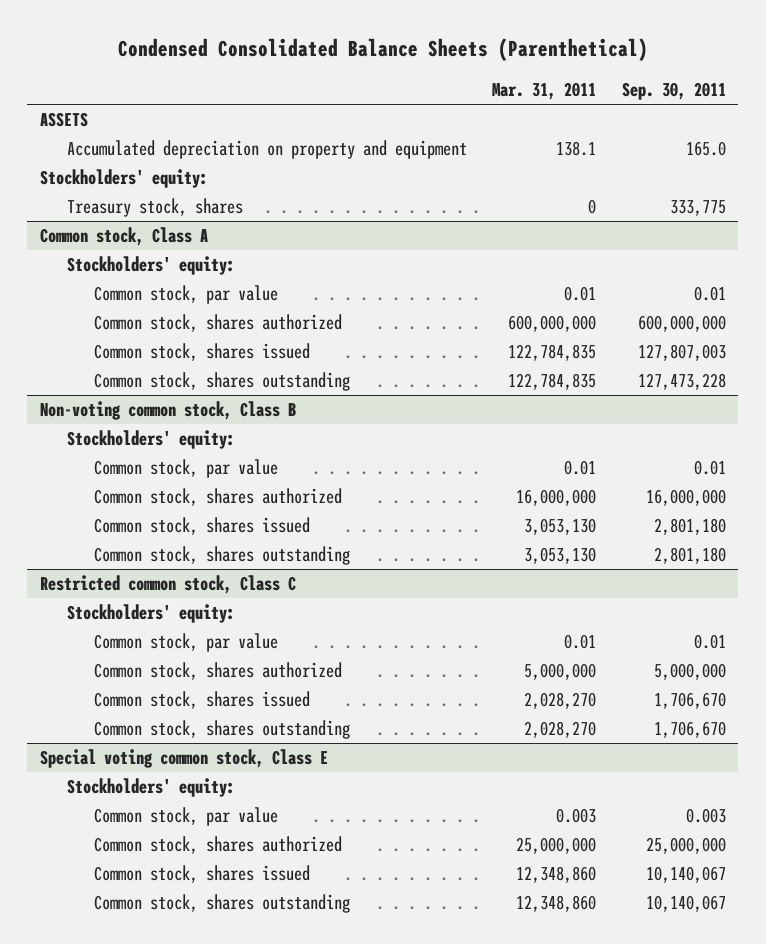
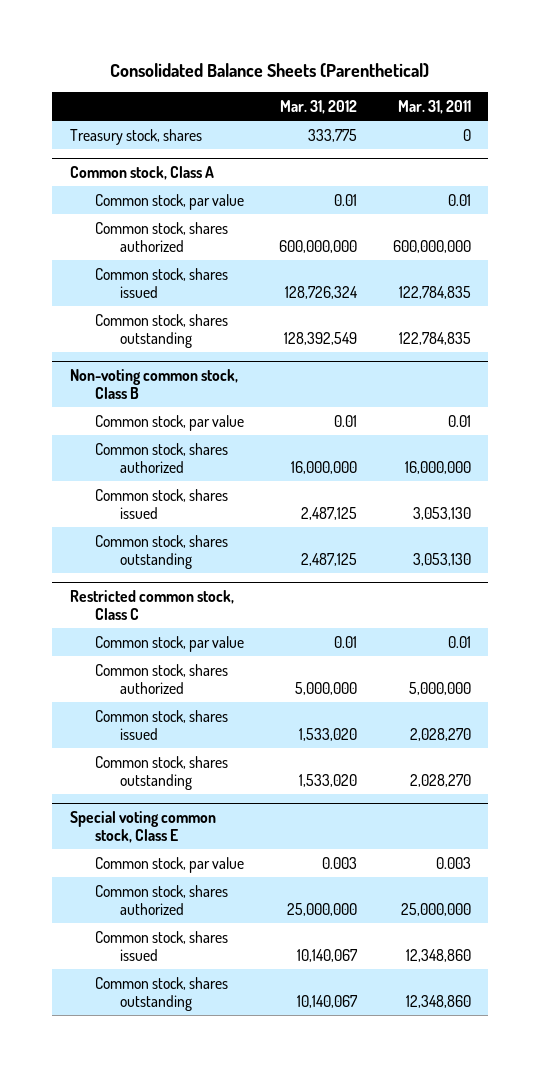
- Condensed Consolidated Balance Sheets (Parenthetical)
+ Consolidated Balance Sheets (Parenthetical)
- | Mar. 31, 2011 | Sep. 30, 2011
+ | Mar. 31, 2012 | Mar. 31, 2011
- ASSETS
- Accumulated depreciation on property and equipment | 138.1 | 165.0
- Stockholders' equity:
@ Common stock, Class A
- Stockholders' equity:
@ Non-voting common stock, Class B
- Stockholders' equity:
@ Restricted common stock, Class C
- Stockholders' equity:
@ Special voting common stock, Class E
- Stockholders' equity:

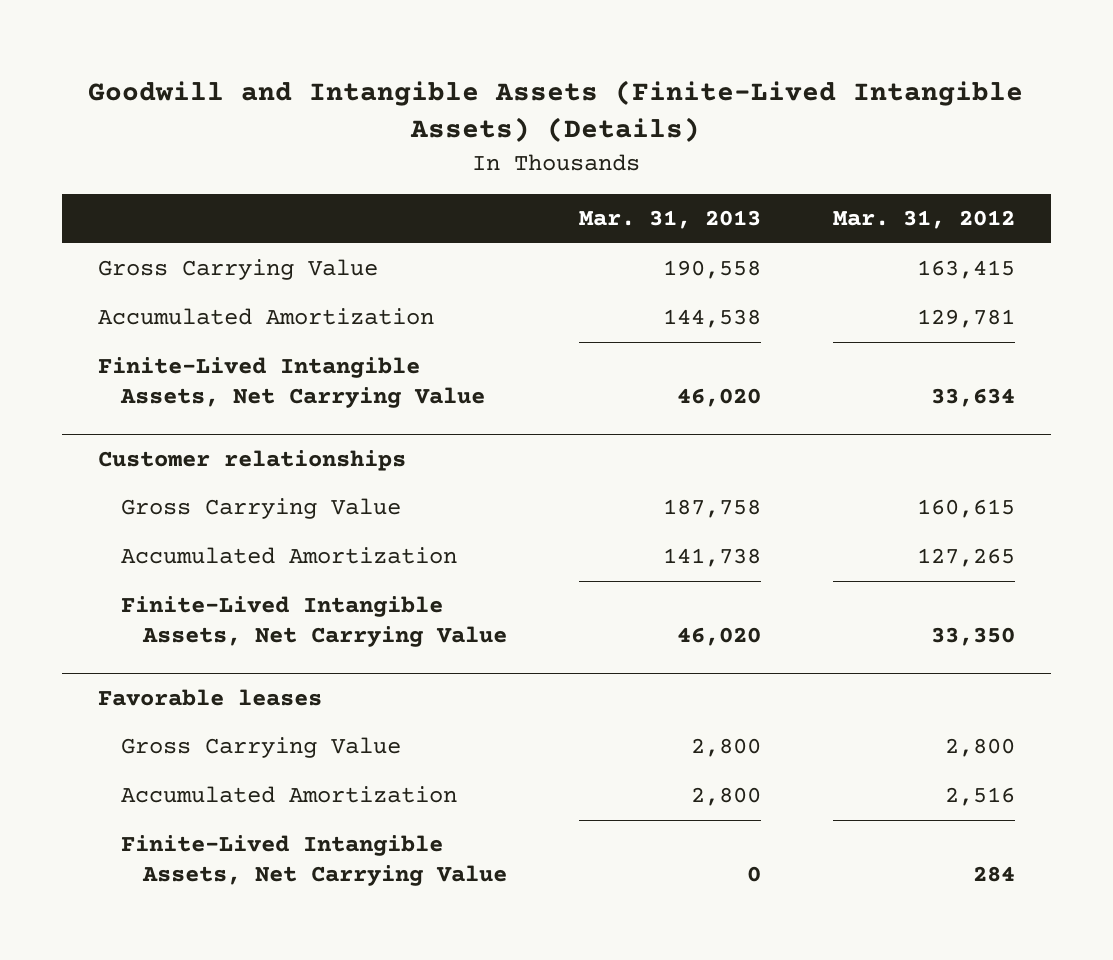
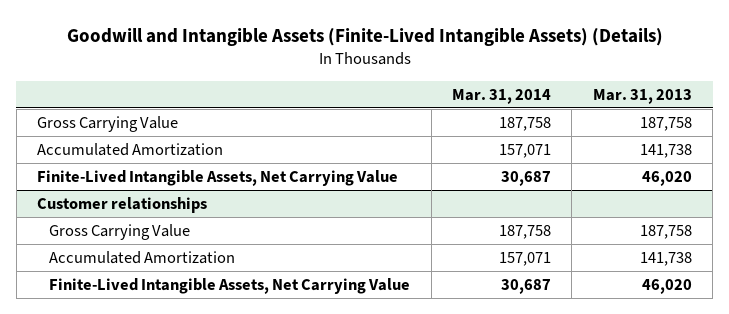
- | Mar. 31, 2013 | Mar. 31, 2012
+ | Mar. 31, 2014 | Mar. 31, 2013
- Gross Carrying Value | 190,558 | 163,415
- Accumulated Amortization | 144,538 | 129,781
+ Gross Carrying Value | 187,758 | 187,758
+ Accumulated Amortization | 157,071 | 141,738
- Favorable leases
- Gross Carrying Value | 2,800 | 2,800
- Accumulated Amortization | 2,800 | 2,516
- Finite-Lived Intangible Assets, Net Carrying Value | 0 | 284

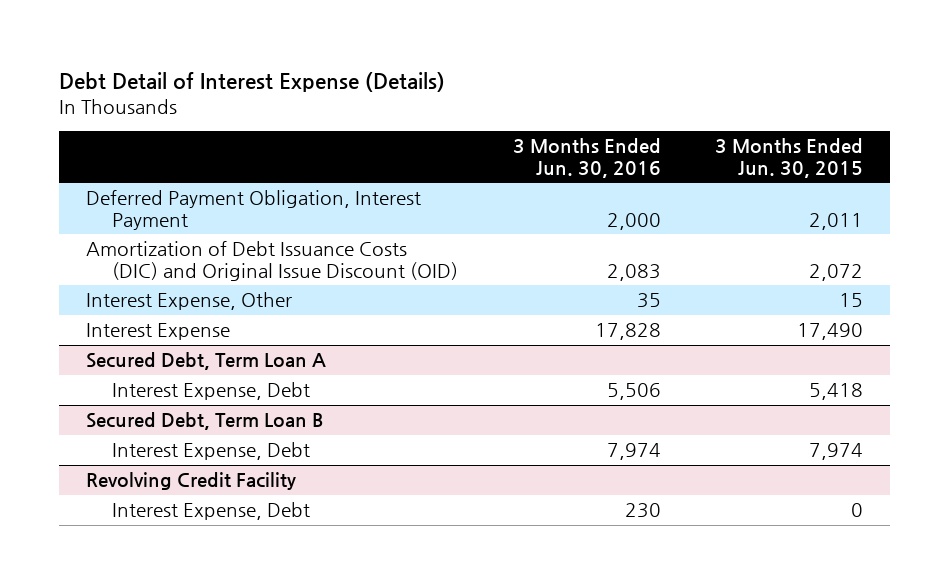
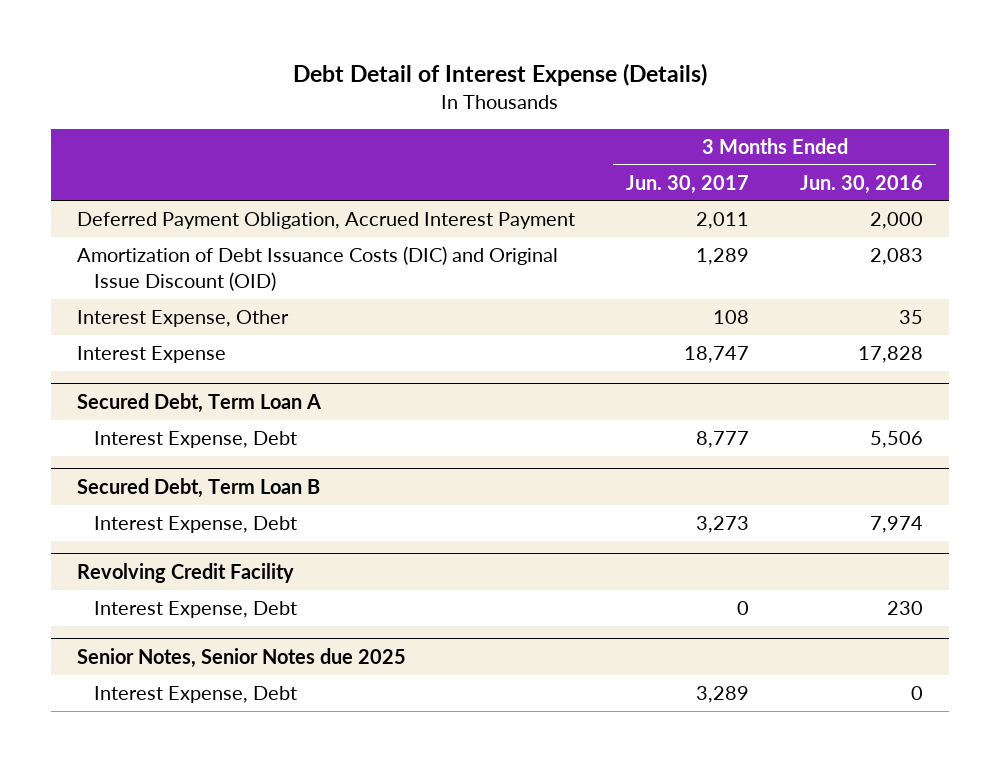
- | 3 Months Ended Jun. 30, 2016 | 3 Months Ended Jun. 30, 2015
+ | 3 Months Ended Jun. 30, 2017 | 3 Months Ended Jun. 30, 2016
- Deferred Payment Obligation, Interest Payment | 2,000 | 2,011
+ Deferred Payment Obligation, Accrued Interest Payment | 2,011 | 2,000
+ Senior Notes, Senior Notes due 2025
+ Interest Expense, Debt | 3,289 | 0

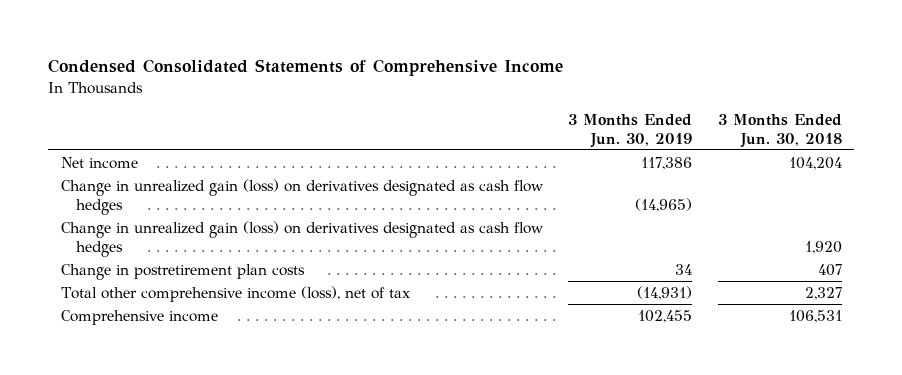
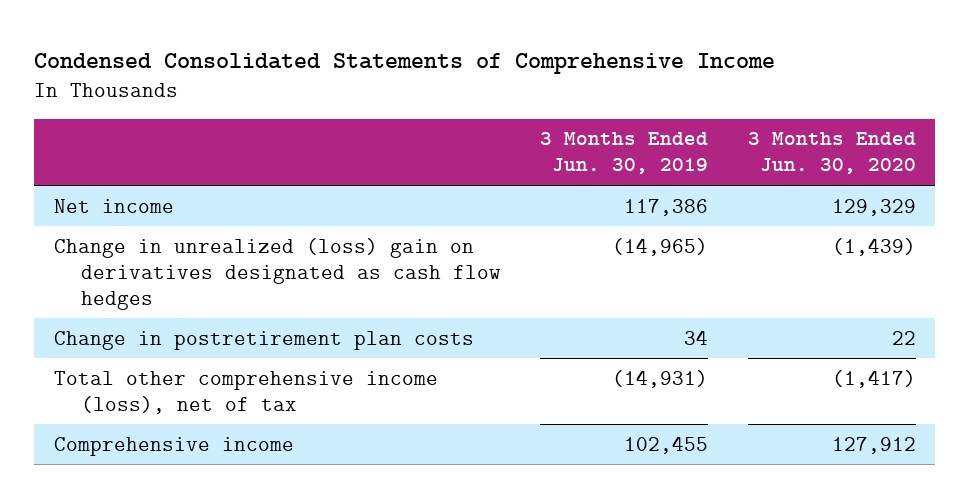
- | 3 Months Ended Jun. 30, 2019 | 3 Months Ended Jun. 30, 2018
+ | 3 Months Ended Jun. 30, 2019 | 3 Months Ended Jun. 30, 2020
- Change in unrealized gain (loss) on derivatives designated as cash flow hedges | (14,965) |
- Change in unrealized gain (loss) on derivatives designated as cash flow hedges | | 1,920
+ Change in unrealized (loss) gain on derivatives designated as cash flow hedges | (14,965) | (1,439)

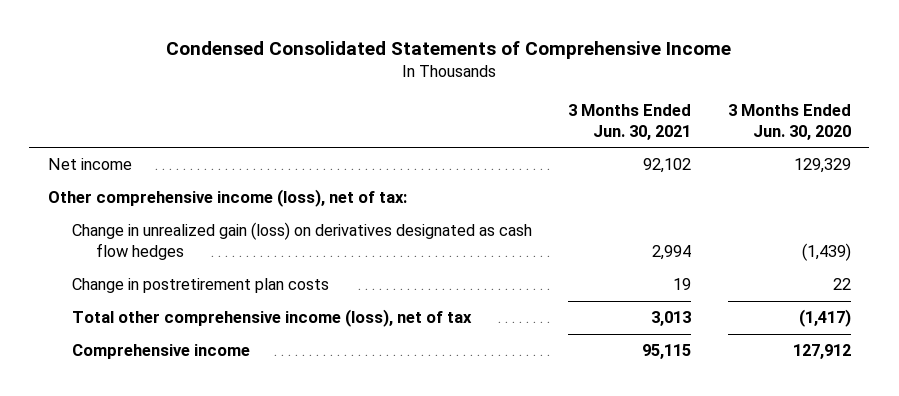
- | 3 Months Ended Jun. 30, 2019 | 3 Months Ended Jun. 30, 2020
+ | 3 Months Ended Jun. 30, 2021 | 3 Months Ended Jun. 30, 2020
- Change in unrealized (loss) gain on derivatives designated as cash flow hedges | (14,965) | (1,439)
+ Other comprehensive income (loss), net of tax:
+ Change in unrealized gain (loss) on derivatives designated as cash flow hedges | 2,994 | (1,439)

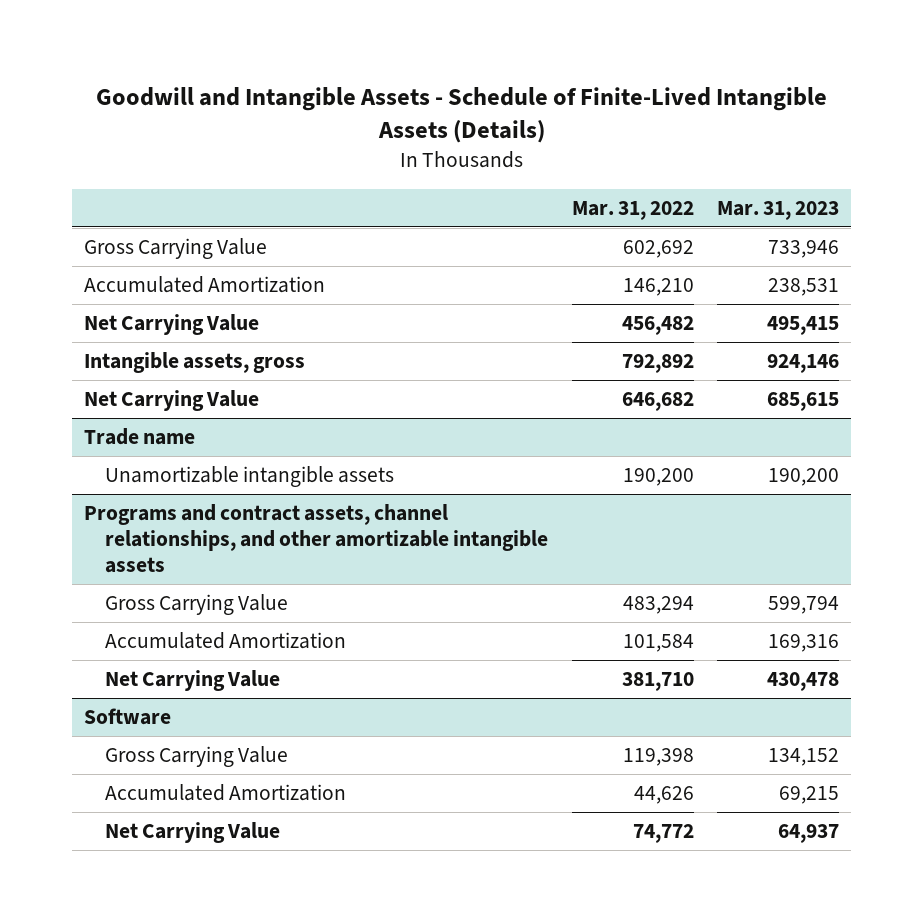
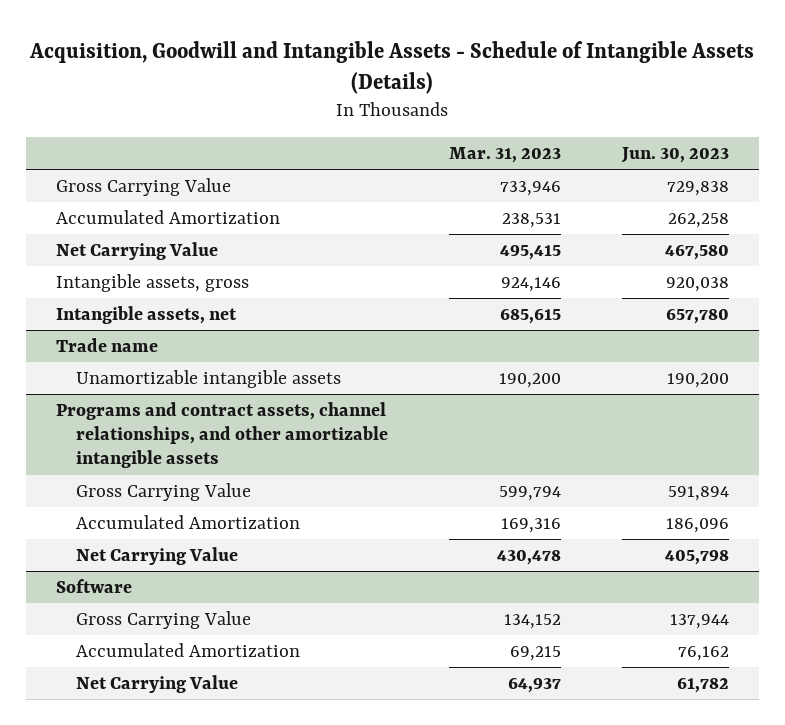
- Goodwill and Intangible Assets - Schedule of Finite-Lived Intangible Assets (Details)
+ Acquisition, Goodwill and Intangible Assets - Schedule of Intangible Assets (Details)
- | Mar. 31, 2022 | Mar. 31, 2023
+ | Mar. 31, 2023 | Jun. 30, 2023
- Net Carrying Value | 646,682 | 685,615
+ Intangible assets, net | 685,615 | 657,780

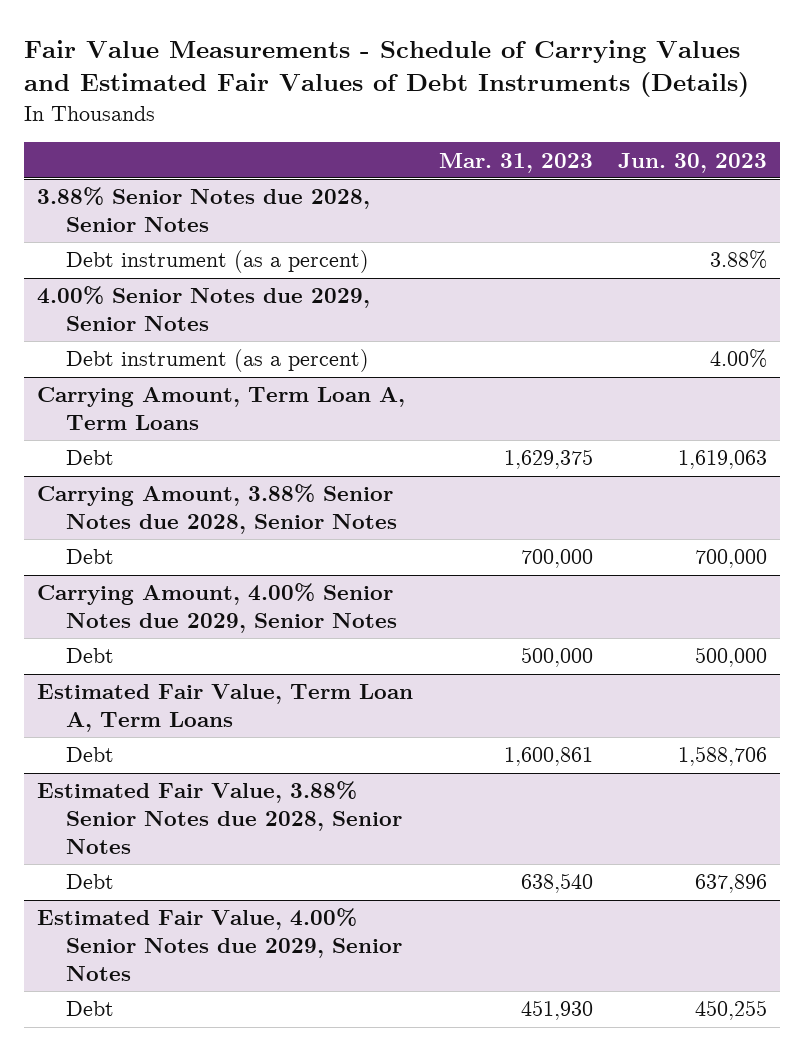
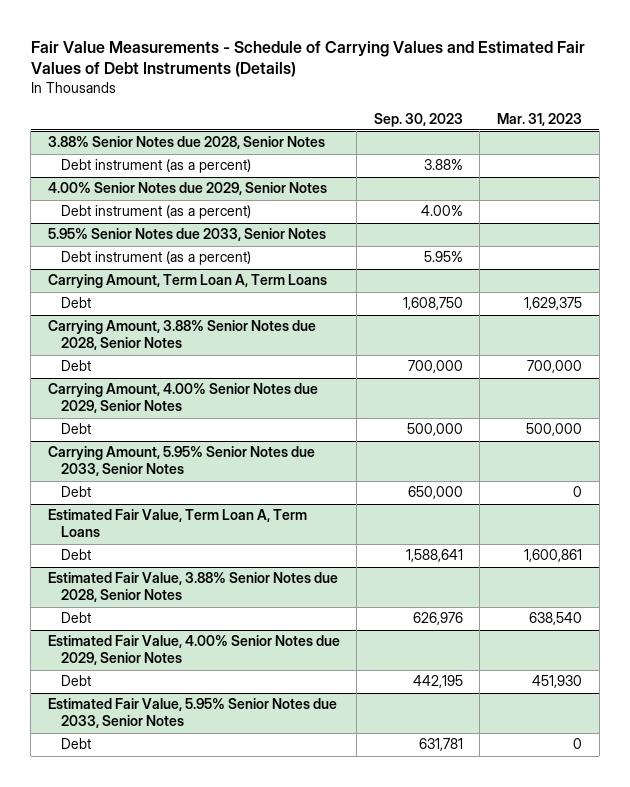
- | Mar. 31, 2023 | Jun. 30, 2023
+ | Sep. 30, 2023 | Mar. 31, 2023
+ 5.95% Senior Notes due 2033, Senior Notes
+ Debt instrument (as a percent) | 5.95% |
+ Carrying Amount, 5.95% Senior Notes due 2033, Senior Notes
+ Debt | 650,000 | 0
+ Estimated Fair Value, 5.95% Senior Notes due 2033, Senior Notes
+ Debt | 631,781 | 0

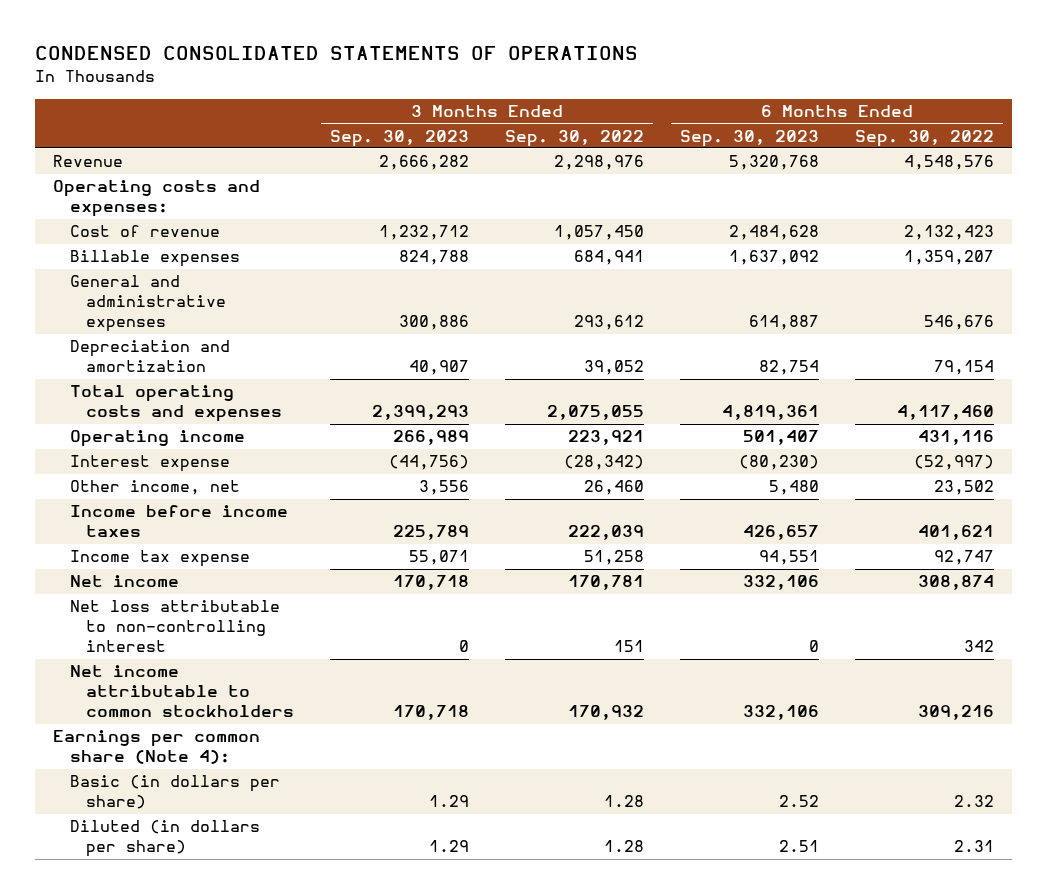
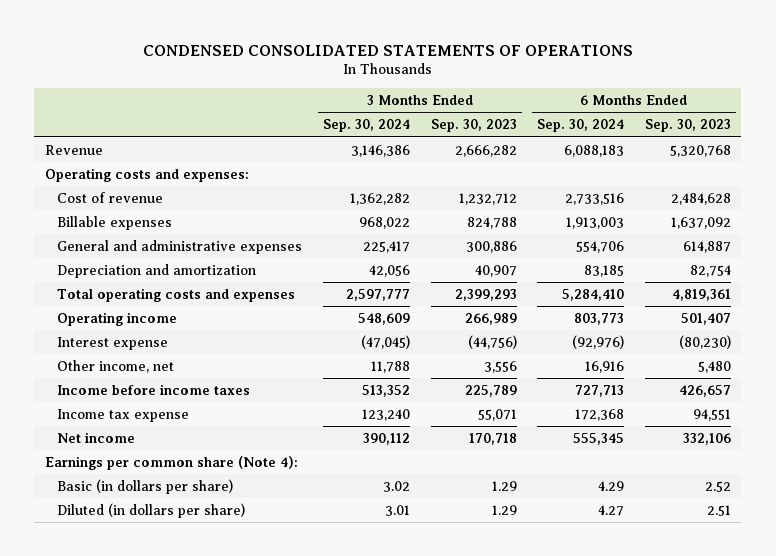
- | 3 Months Ended Sep. 30, 2023 | 3 Months Ended Sep. 30, 2022 | 6 Months Ended Sep. 30, 2023 | 6 Months Ended Sep. 30, 2022
+ | 3 Months Ended Sep. 30, 2024 | 3 Months Ended Sep. 30, 2023 | 6 Months Ended Sep. 30, 2024 | 6 Months Ended Sep. 30, 2023
- Net loss attributable to non-controlling interest | 0 | 151 | 0 | 342
- Net income attributable to common stockholders | 170,718 | 170,932 | 332,106 | 309,216

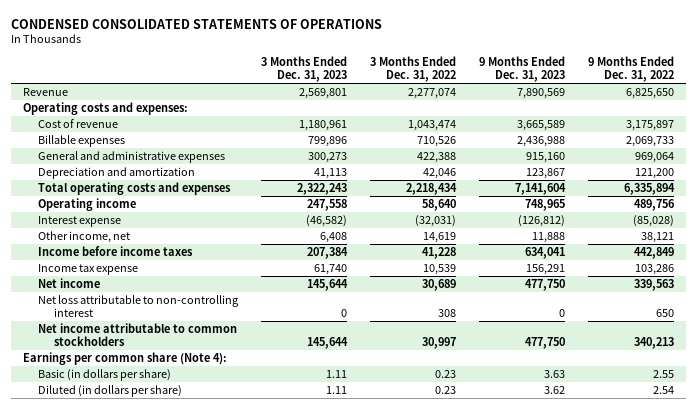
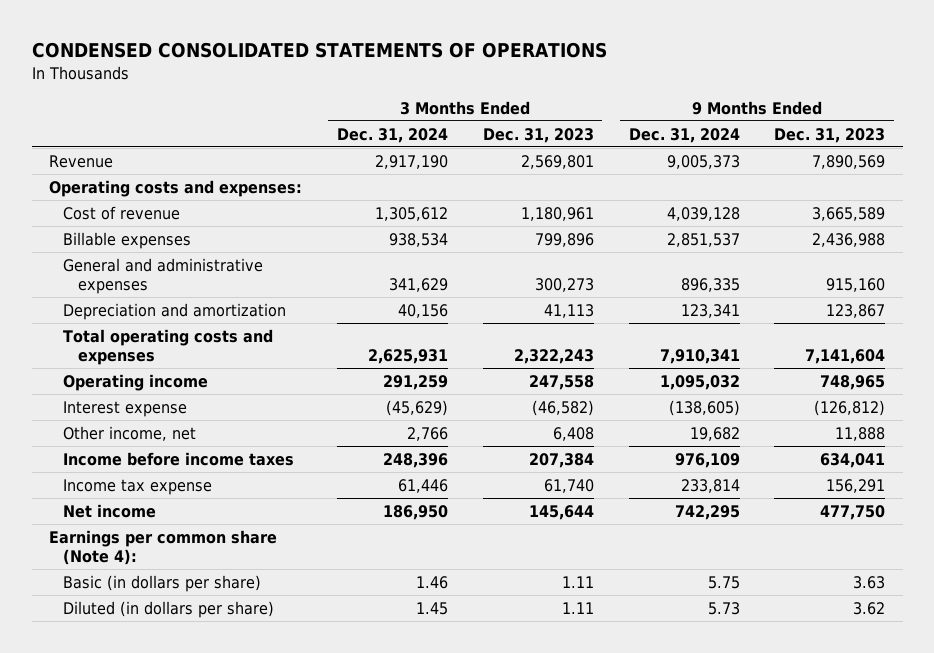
- | 3 Months Ended Dec. 31, 2023 | 3 Months Ended Dec. 31, 2022 | 9 Months Ended Dec. 31, 2023 | 9 Months Ended Dec. 31, 2022
+ | 3 Months Ended Dec. 31, 2024 | 3 Months Ended Dec. 31, 2023 | 9 Months Ended Dec. 31, 2024 | 9 Months Ended Dec. 31, 2023
- Net loss attributable to non-controlling interest | 0 | 308 | 0 | 650
- Net income attributable to common stockholders | 145,644 | 30,997 | 477,750 | 340,213

